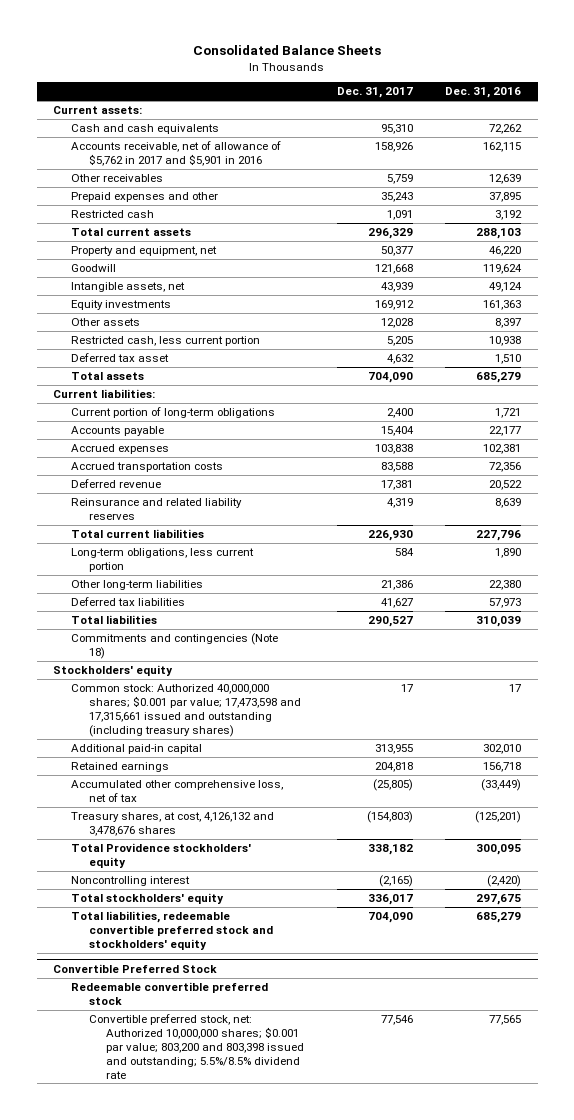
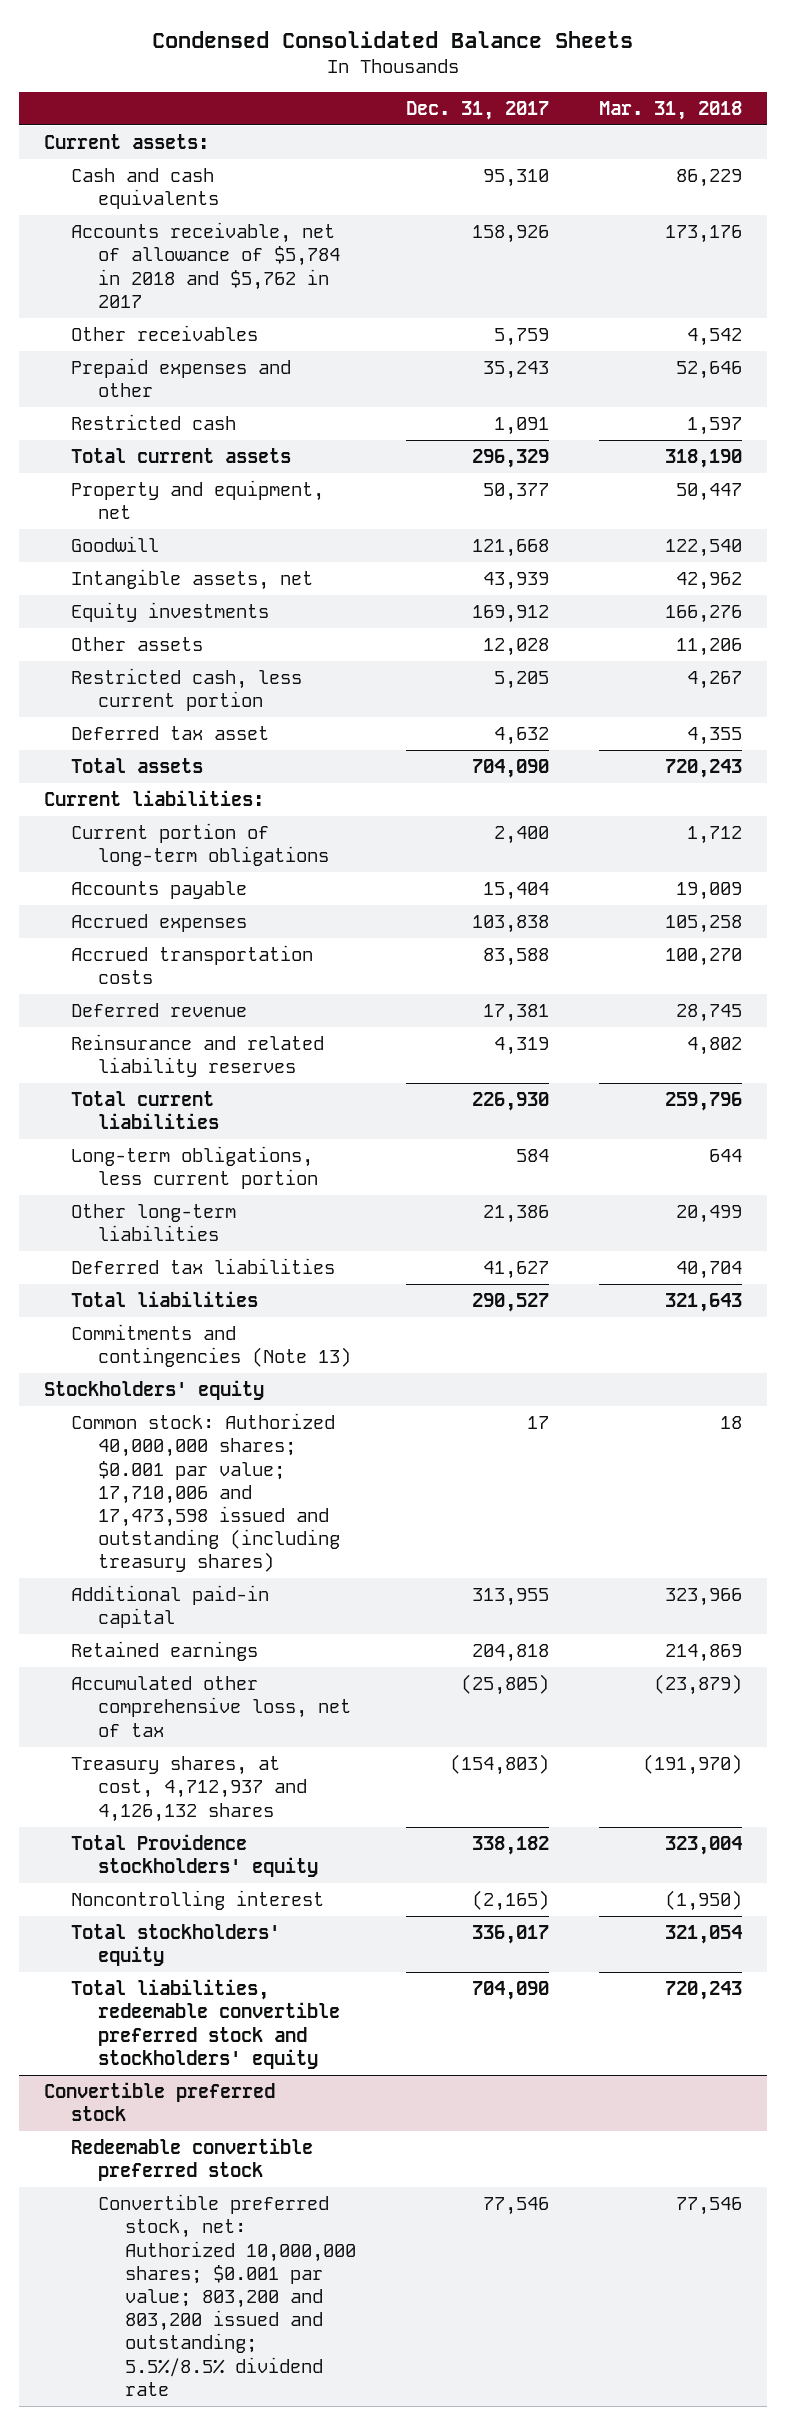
- Consolidated Balance Sheets
+ Condensed Consolidated Balance Sheets
- | Dec. 31, 2017 | Dec. 31, 2016
+ | Dec. 31, 2017 | Mar. 31, 2018
- Accounts receivable, net of allowance of $5,762 in 2017 and $5,901 in 2016 | 158,926 | 162,115
+ Accounts receivable, net of allowance of $5,784 in 2018 and $5,762 in 2017 | 158,926 | 173,176
- Commitments and contingencies (Note 18)
+ Commitments and contingencies (Note 13)
- Common stock: Authorized 40,000,000 shares; $0.001 par value; 17,473,598 and 17,315,661 issued and outstanding (including treasury shares) | 17 | 17
+ Common stock: Authorized 40,000,000 shares; $0.001 par value; 17,710,006 and 17,473,598 issued and outstanding (including treasury shares) | 17 | 18
- Treasury shares, at cost, 4,126,132 and 3,478,676 shares | (154,803) | (125,201)
+ Treasury shares, at cost, 4,712,937 and 4,126,132 shares | (154,803) | (191,970)
- Convertible Preferred Stock
+ Convertible preferred stock
- Convertible preferred stock, net: Authorized 10,000,000 shares; $0.001 par value; 803,200 and 803,398 issued and outstanding; 5.5%/8.5% dividend rate | 77,546 | 77,565
+ Convertible preferred stock, net: Authorized 10,000,000 shares; $0.001 par value; 803,200 and 803,200 issued and outstanding; 5.5%/8.5% dividend rate | 77,546 | 77,546

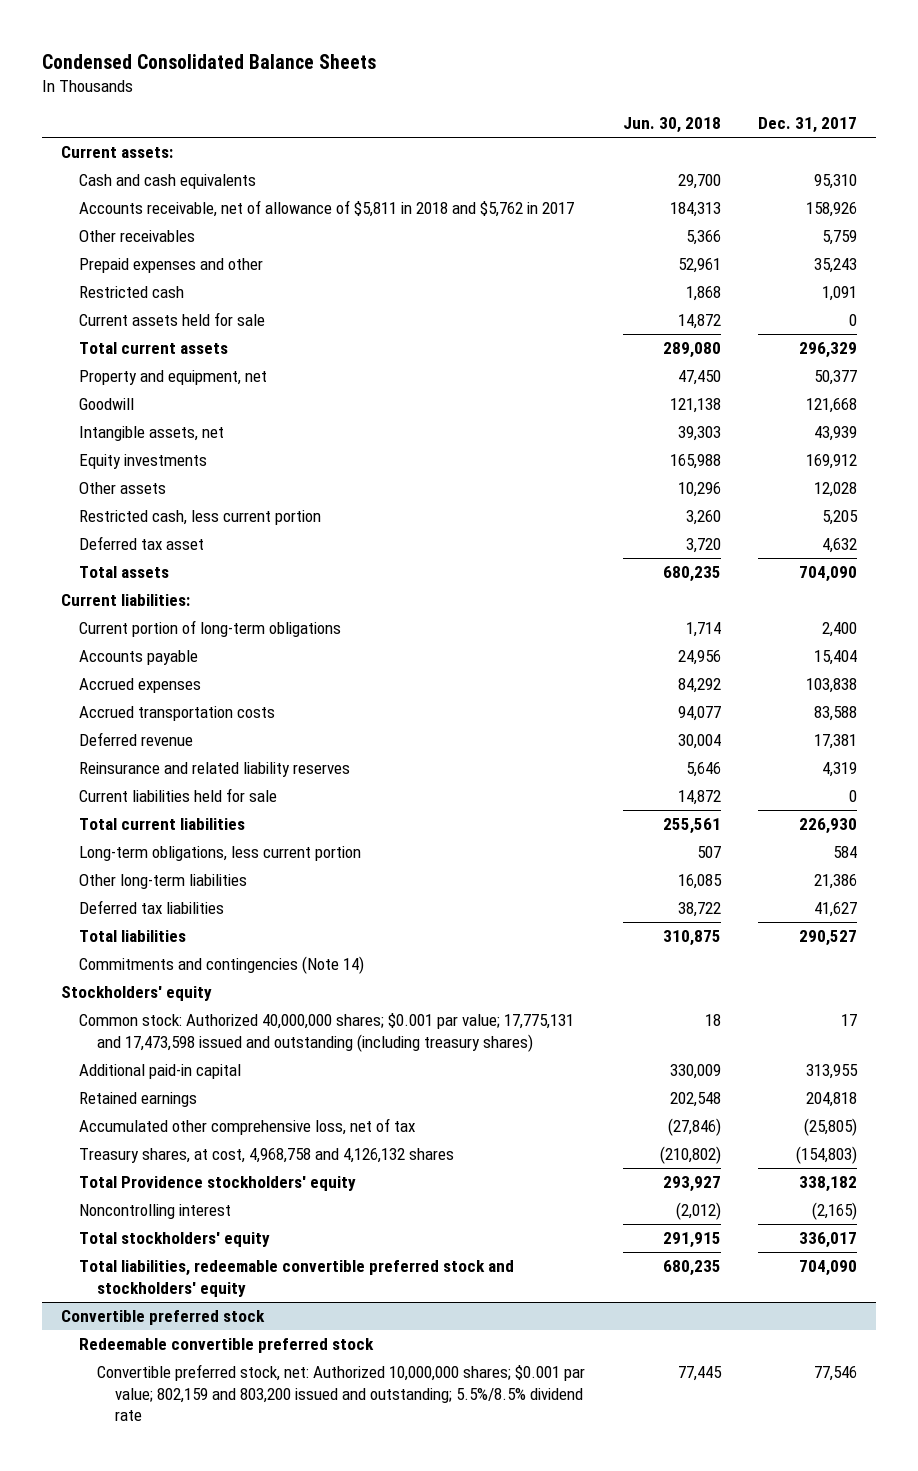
- | Dec. 31, 2017 | Mar. 31, 2018
+ | Jun. 30, 2018 | Dec. 31, 2017
- Accounts receivable, net of allowance of $5,784 in 2018 and $5,762 in 2017 | 158,926 | 173,176
+ Accounts receivable, net of allowance of $5,811 in 2018 and $5,762 in 2017 | 184,313 | 158,926
+ Current assets held for sale | 14,872 | 0
+ Current liabilities held for sale | 14,872 | 0
- Commitments and contingencies (Note 13)
+ Commitments and contingencies (Note 14)
- Common stock: Authorized 40,000,000 shares; $0.001 par value; 17,710,006 and 17,473,598 issued and outstanding (including treasury shares) | 17 | 18
+ Common stock: Authorized 40,000,000 shares; $0.001 par value; 17,775,131 and 17,473,598 issued and outstanding (including treasury shares) | 18 | 17
- Treasury shares, at cost, 4,712,937 and 4,126,132 shares | (154,803) | (191,970)
+ Treasury shares, at cost, 4,968,758 and 4,126,132 shares | (210,802) | (154,803)
@ Convertible preferred stock
- Convertible preferred stock, net: Authorized 10,000,000 shares; $0.001 par value; 803,200 and 803,200 issued and outstanding; 5.5%/8.5% dividend rate | 77,546 | 77,546
+ Convertible preferred stock, net: Authorized 10,000,000 shares; $0.001 par value; 802,159 and 803,200 issued and outstanding; 5.5%/8.5% dividend rate | 77,445 | 77,546

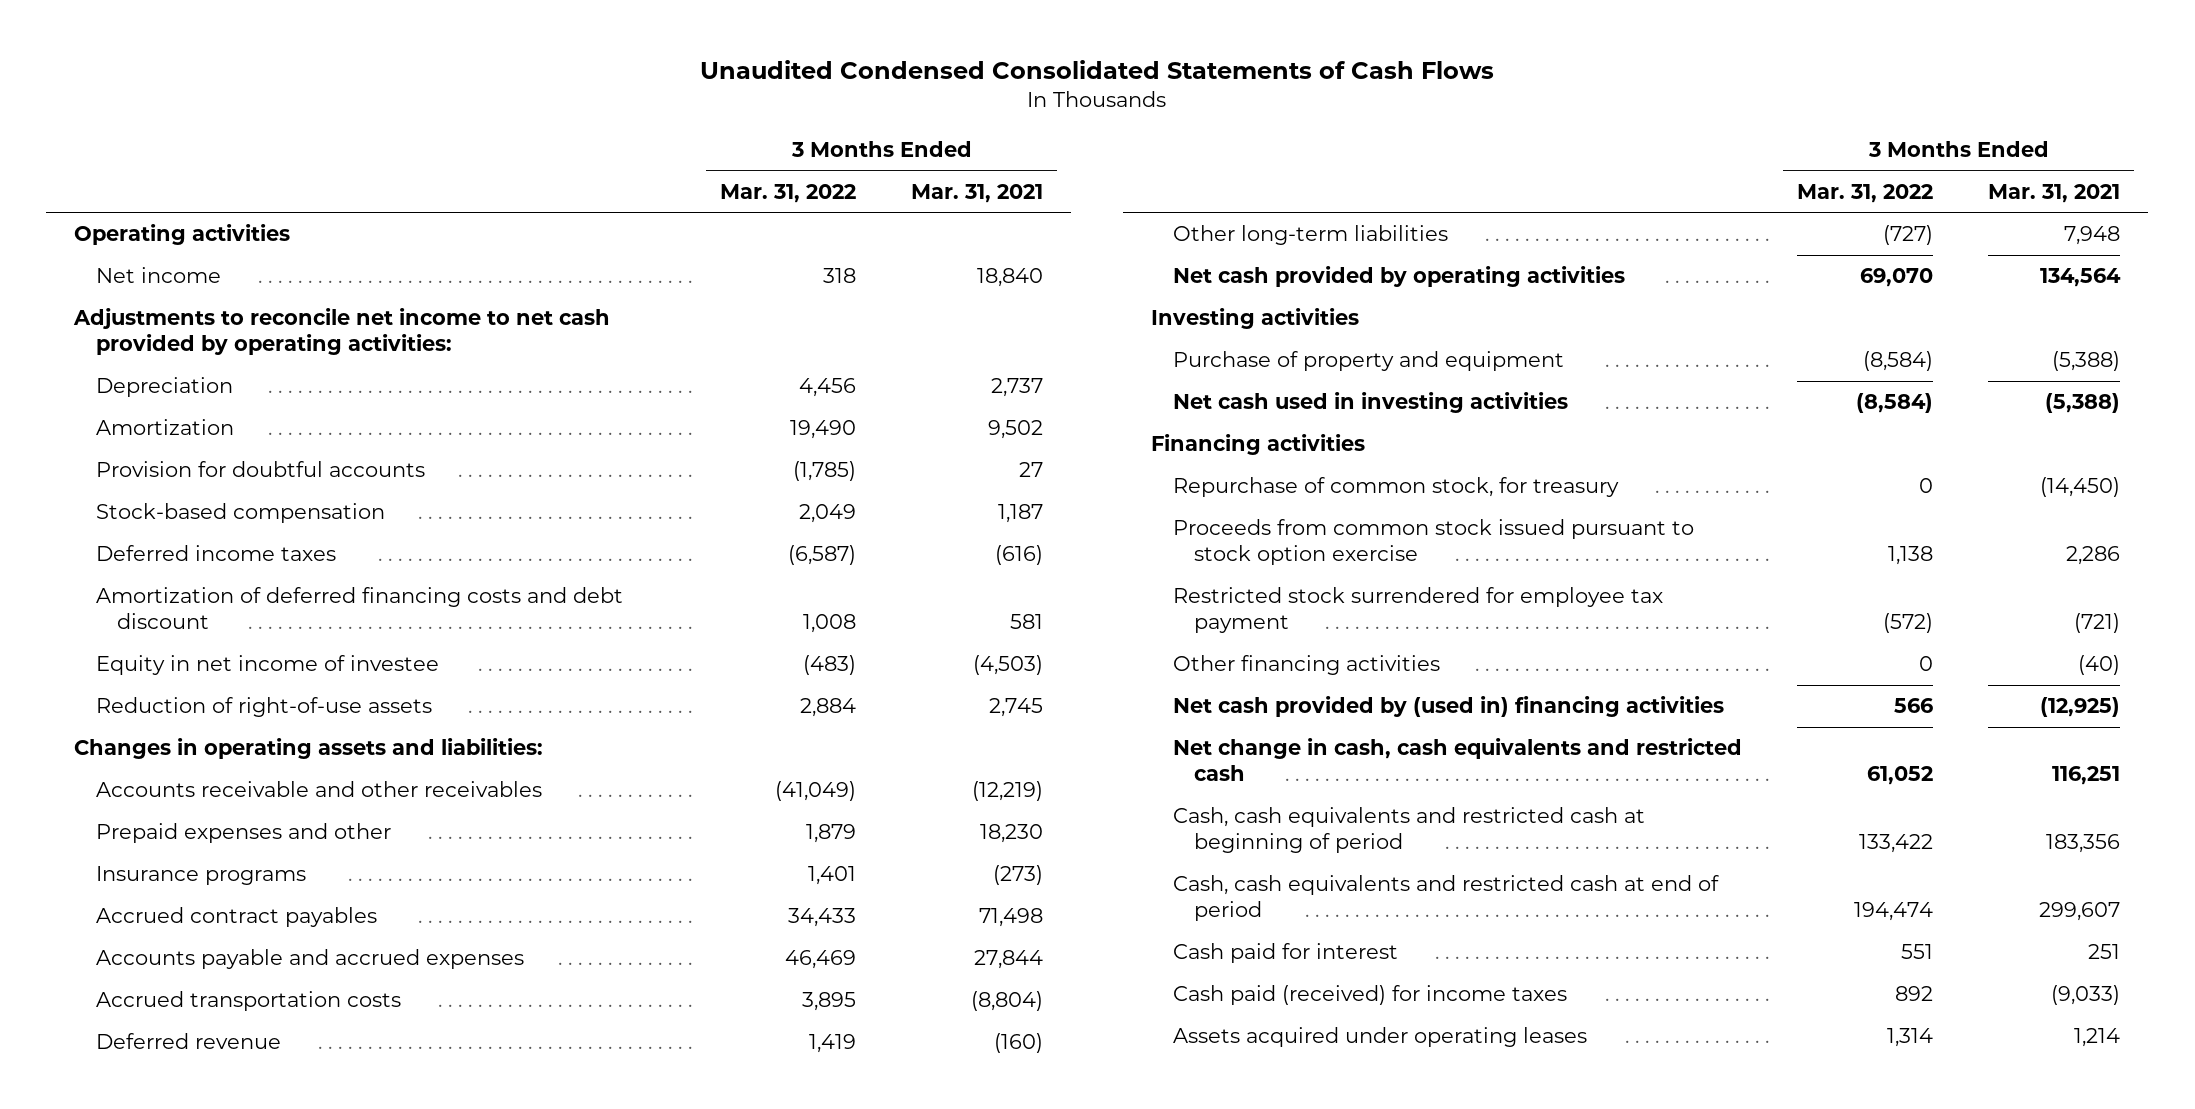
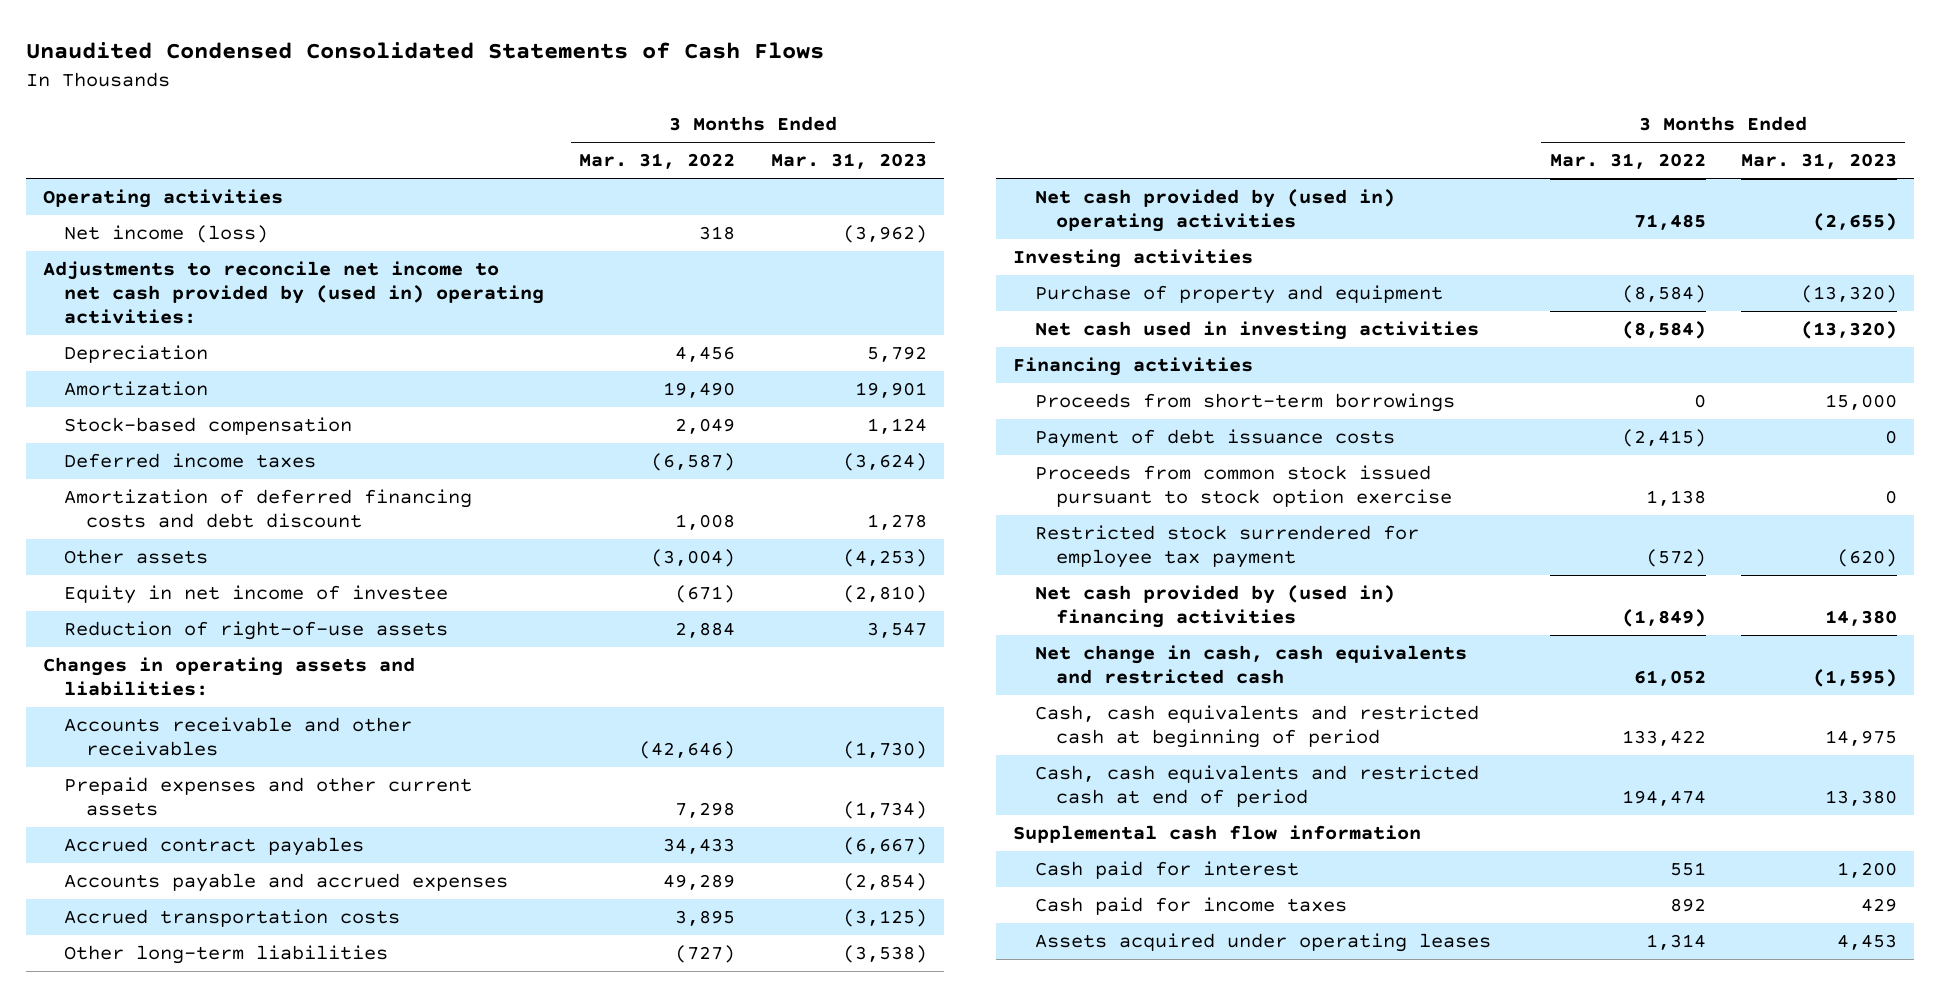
- | 3 Months Ended Mar. 31, 2022 | 3 Months Ended Mar. 31, 2021
+ | 3 Months Ended Mar. 31, 2022 | 3 Months Ended Mar. 31, 2023
- Net income | 318 | 18,840
- Adjustments to reconcile net income to net cash provided by operating activities:
+ Net income (loss) | 318 | (3,962)
+ Adjustments to reconcile net income to net cash provided by (used in) operating activities:
- Provision for doubtful accounts | (1,785) | 27
- Equity in net income of investee | (483) | (4,503)
+ Other assets | (3,004) | (4,253)
+ Equity in net income of investee | (671) | (2,810)
- Accounts receivable and other receivables | (41,049) | (12,219)
- Prepaid expenses and other | 1,879 | 18,230
- Insurance programs | 1,401 | (273)
+ Accounts receivable and other receivables | (42,646) | (1,730)
+ Prepaid expenses and other current assets | 7,298 | (1,734)
- Accounts payable and accrued expenses | 46,469 | 27,844
+ Accounts payable and accrued expenses | 49,289 | (2,854)
- Deferred revenue | 1,419 | (160)
- Net cash provided by operating activities | 69,070 | 134,564
+ Net cash provided by (used in) operating activities | 71,485 | (2,655)
- Repurchase of common stock, for treasury | 0 | (14,450)
+ Proceeds from short-term borrowings | 0 | 15,000
+ Payment of debt issuance costs | (2,415) | 0
- Other financing activities | 0 | (40)
- Net cash provided by (used in) financing activities | 566 | (12,925)
+ Net cash provided by (used in) financing activities | (1,849) | 14,380
+ Supplemental cash flow information
- Cash paid (received) for income taxes | 892 | (9,033)
+ Cash paid for income taxes | 892 | 429

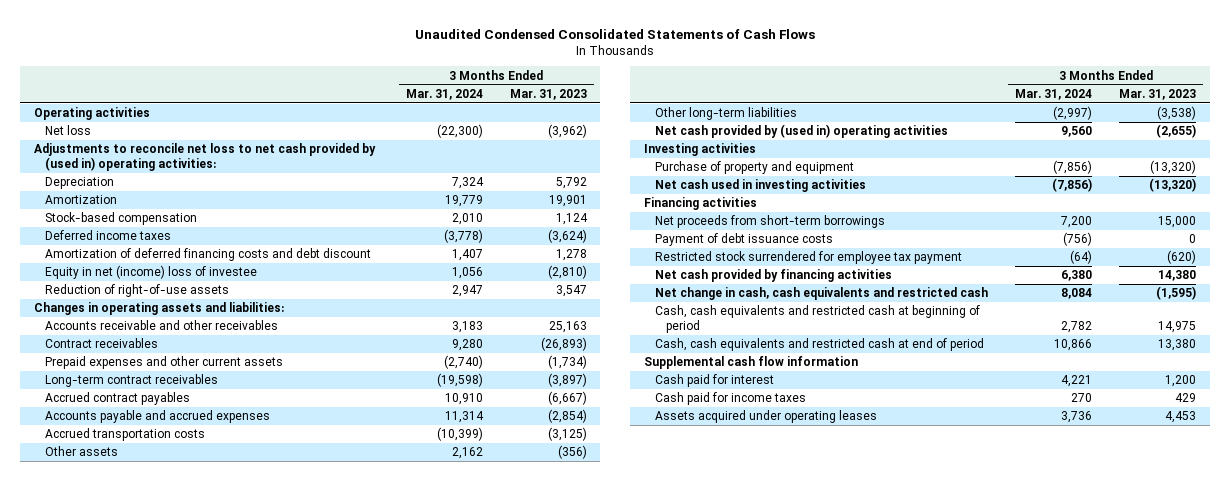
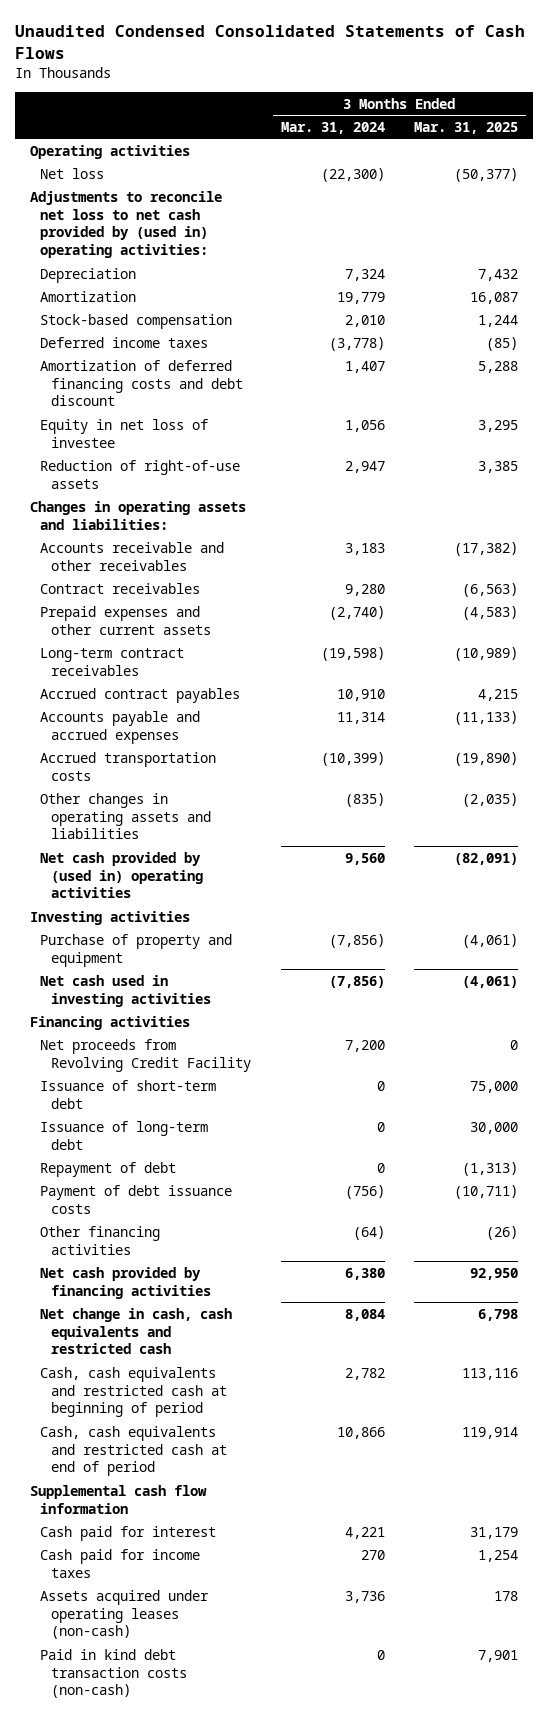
- | 3 Months Ended Mar. 31, 2024 | 3 Months Ended Mar. 31, 2023
+ | 3 Months Ended Mar. 31, 2024 | 3 Months Ended Mar. 31, 2025
- Equity in net (income) loss of investee | 1,056 | (2,810)
+ Equity in net loss of investee | 1,056 | 3,295
- Other assets | 2,162 | (356)
- Other long-term liabilities | (2,997) | (3,538)
+ Other changes in operating assets and liabilities | (835) | (2,035)
- Net proceeds from short-term borrowings | 7,200 | 15,000
+ Net proceeds from Revolving Credit Facility | 7,200 | 0
+ Issuance of short-term debt | 0 | 75,000
+ Issuance of long-term debt | 0 | 30,000
+ Repayment of debt | 0 | (1,313)
- Restricted stock surrendered for employee tax payment | (64) | (620)
+ Other financing activities | (64) | (26)
- Assets acquired under operating leases | 3,736 | 4,453
+ Assets acquired under operating leases (non-cash) | 3,736 | 178
+ Paid in kind debt transaction costs (non-cash) | 0 | 7,901

